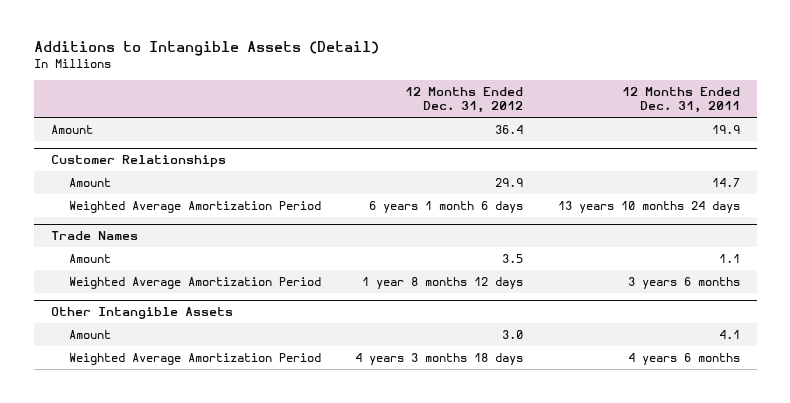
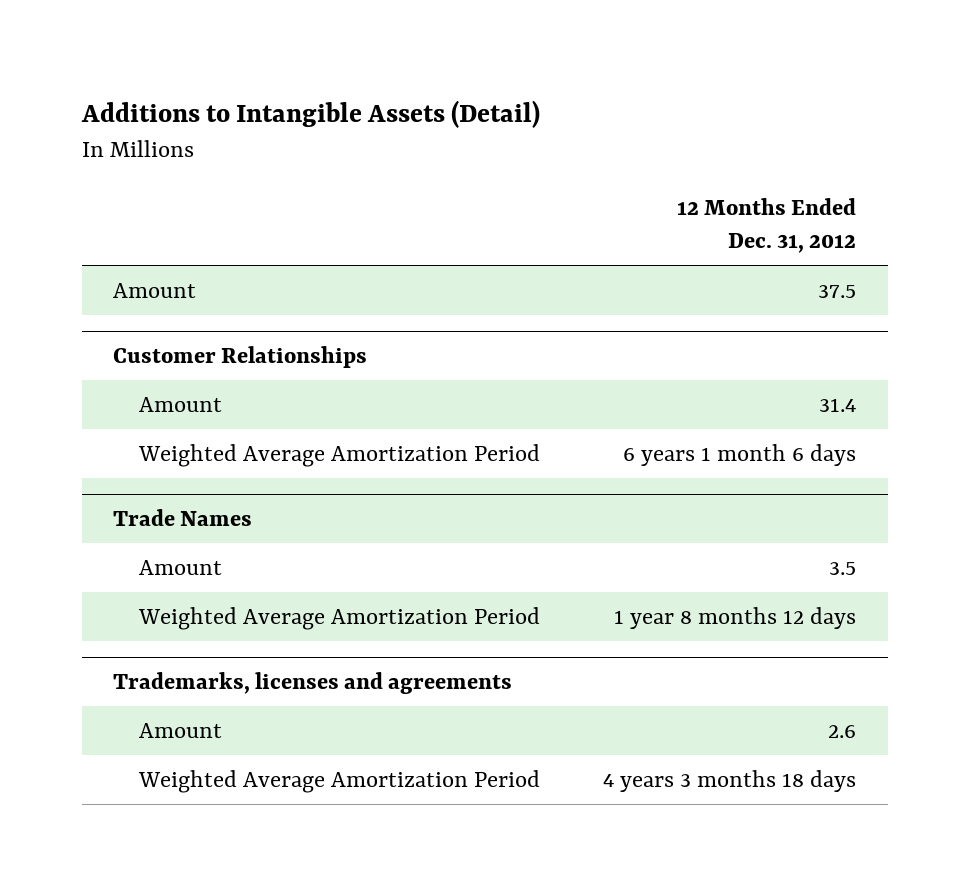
- | 12 Months Ended Dec. 31, 2012 | 12 Months Ended Dec. 31, 2011
+ | 12 Months Ended Dec. 31, 2012
- Amount | 36.4 | 19.9
+ Amount | 37.5
@ Customer Relationships
- Amount | 29.9 | 14.7
+ Amount | 31.4
- Other Intangible Assets
- Amount | 3.0 | 4.1
+ Trademarks, licenses and agreements
+ Amount | 2.6

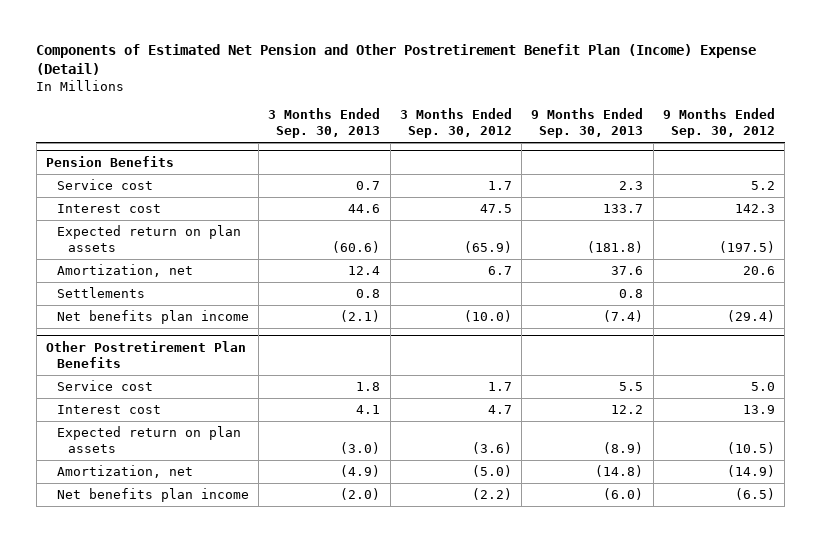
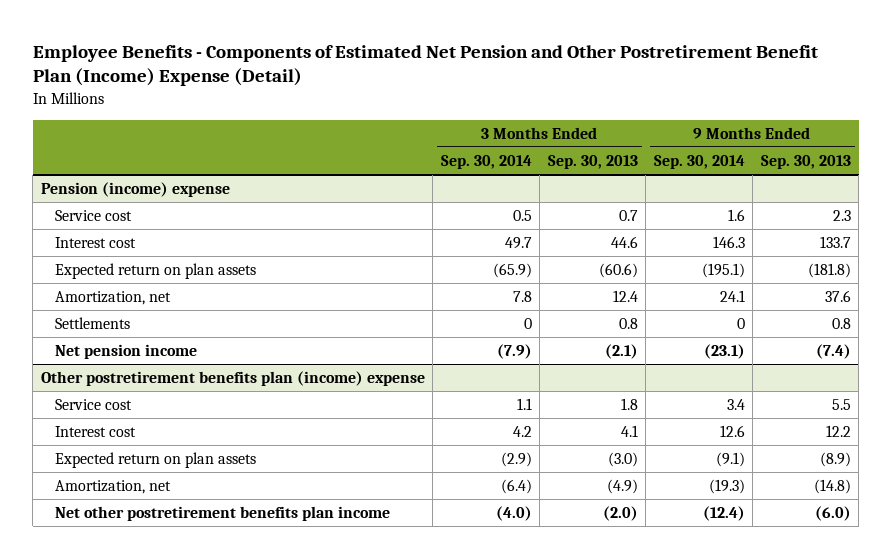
- Components of Estimated Net Pension and Other Postretirement Benefit Plan (Income) Expense (Detail)
+ Employee Benefits - Components of Estimated Net Pension and Other Postretirement Benefit Plan (Income) Expense (Detail)
- | 3 Months Ended Sep. 30, 2013 | 3 Months Ended Sep. 30, 2012 | 9 Months Ended Sep. 30, 2013 | 9 Months Ended Sep. 30, 2012
+ | 3 Months Ended Sep. 30, 2014 | 3 Months Ended Sep. 30, 2013 | 9 Months Ended Sep. 30, 2014 | 9 Months Ended Sep. 30, 2013
- Pension Benefits
+ Pension (income) expense
- Net benefits plan income | (2.1) | (10.0) | (7.4) | (29.4)
- Other Postretirement Plan Benefits
+ Net pension income | (7.9) | (2.1) | (23.1) | (7.4)
+ Other postretirement benefits plan (income) expense
- Net benefits plan income | (2.0) | (2.2) | (6.0) | (6.5)
+ Net other postretirement benefits plan income | (4.0) | (2.0) | (12.4) | (6.0)

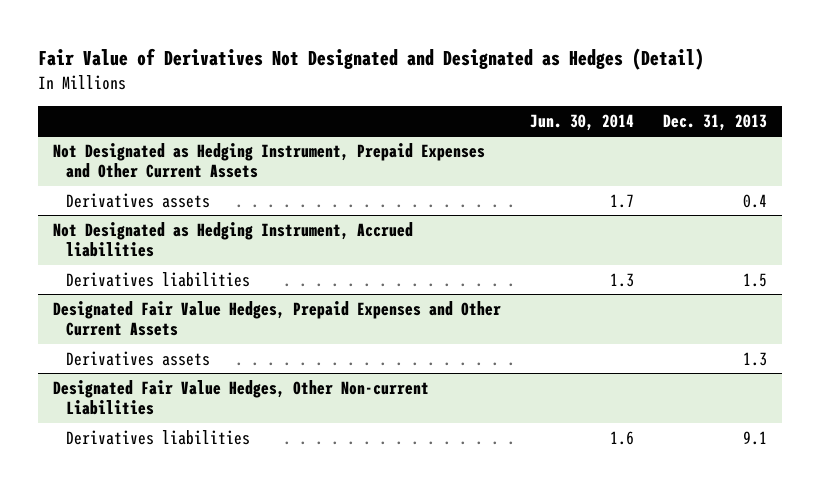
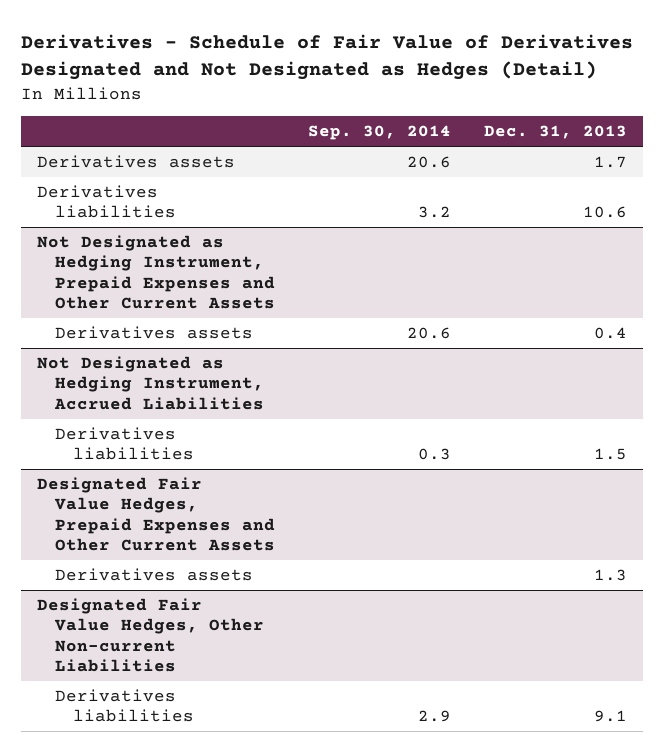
- Fair Value of Derivatives Not Designated and Designated as Hedges (Detail)
+ Derivatives - Schedule of Fair Value of Derivatives Designated and Not Designated as Hedges (Detail)
- | Jun. 30, 2014 | Dec. 31, 2013
+ | Sep. 30, 2014 | Dec. 31, 2013
+ Derivatives assets | 20.6 | 1.7
+ Derivatives liabilities | 3.2 | 10.6
- Not Designated as Hedging Instrument, Accrued liabilities
+ Not Designated as Hedging Instrument, Accrued Liabilities

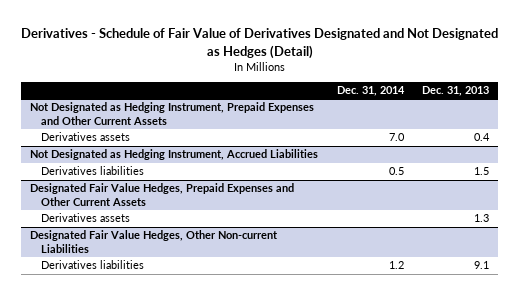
- | Sep. 30, 2014 | Dec. 31, 2013
+ | Dec. 31, 2014 | Dec. 31, 2013
- Derivatives assets | 20.6 | 1.7
- Derivatives liabilities | 3.2 | 10.6

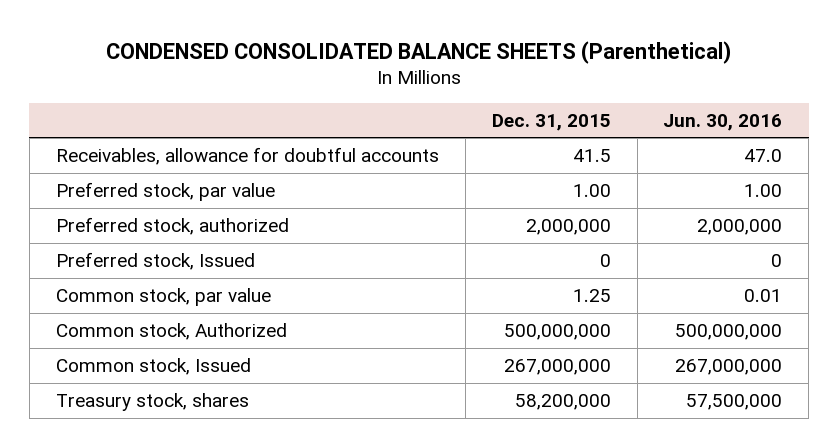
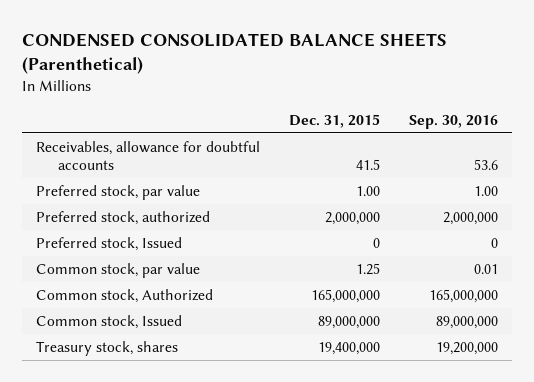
- | Dec. 31, 2015 | Jun. 30, 2016
+ | Dec. 31, 2015 | Sep. 30, 2016
- Common stock, Authorized | 500,000,000 | 500,000,000
- Common stock, Issued | 267,000,000 | 267,000,000
- Treasury stock, shares | 58,200,000 | 57,500,000
+ Common stock, Authorized | 165,000,000 | 165,000,000
+ Common stock, Issued | 89,000,000 | 89,000,000
+ Treasury stock, shares | 19,400,000 | 19,200,000

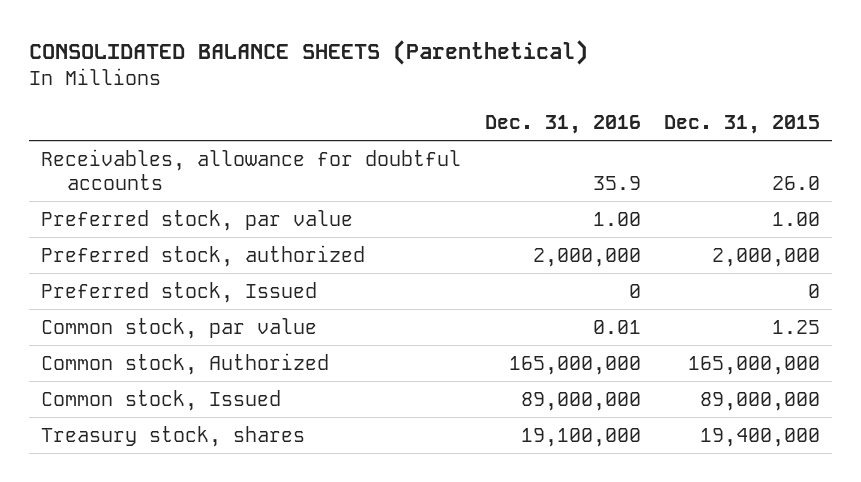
- CONDENSED CONSOLIDATED BALANCE SHEETS (Parenthetical)
+ CONSOLIDATED BALANCE SHEETS (Parenthetical)
- | Dec. 31, 2015 | Sep. 30, 2016
+ | Dec. 31, 2016 | Dec. 31, 2015
- Receivables, allowance for doubtful accounts | 41.5 | 53.6
+ Receivables, allowance for doubtful accounts | 35.9 | 26.0

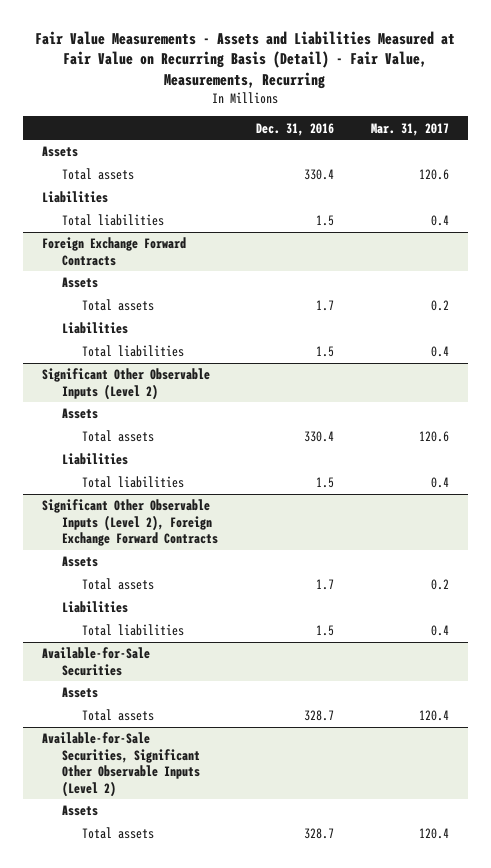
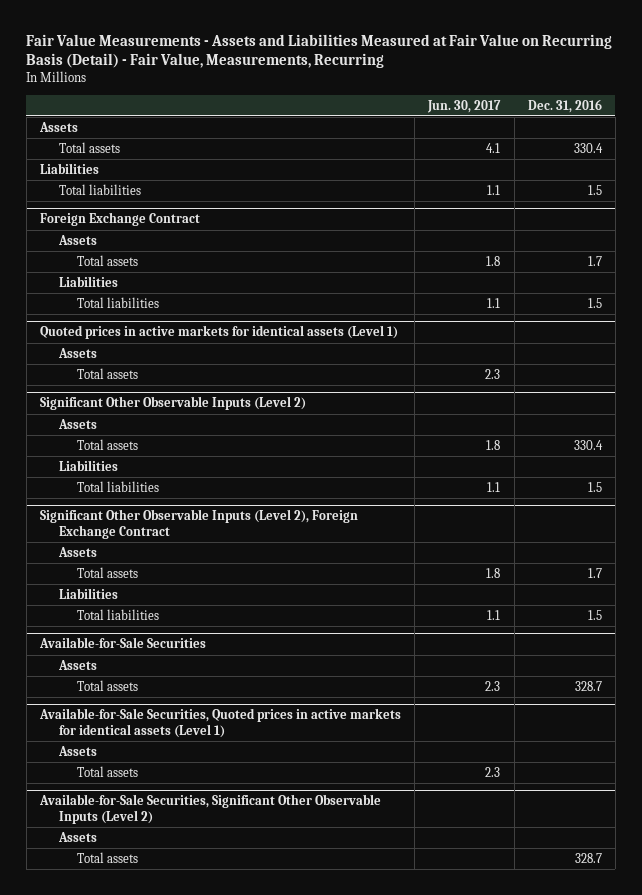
- | Dec. 31, 2016 | Mar. 31, 2017
+ | Jun. 30, 2017 | Dec. 31, 2016
- Foreign Exchange Forward Contracts
+ Foreign Exchange Contract
+ Quoted prices in active markets for identical assets (Level 1)
+ Assets
+ Total assets | 2.3 |
- Significant Other Observable Inputs (Level 2), Foreign Exchange Forward Contracts
+ Significant Other Observable Inputs (Level 2), Foreign Exchange Contract
+ Available-for-Sale Securities, Quoted prices in active markets for identical assets (Level 1)
+ Assets
+ Total assets | 2.3 |

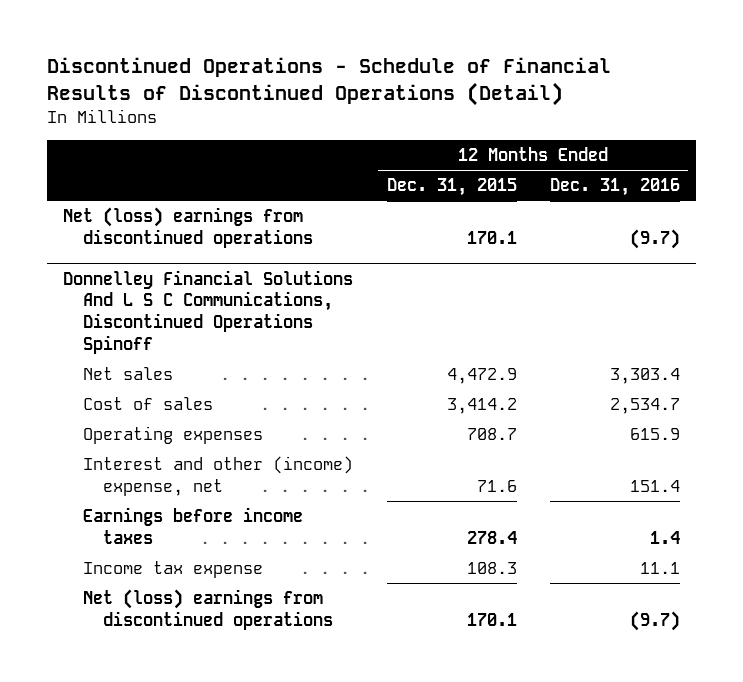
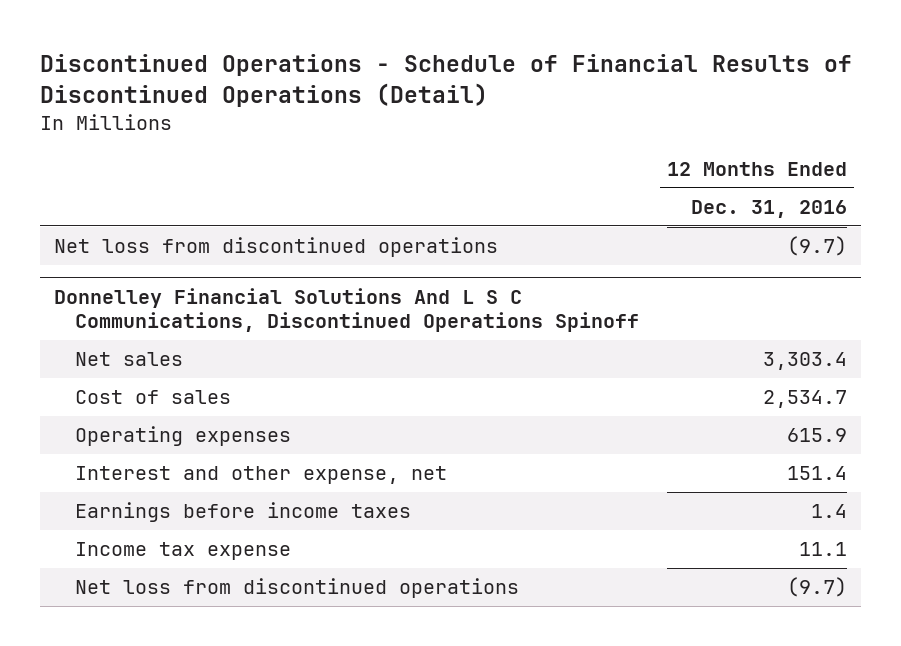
- | 12 Months Ended Dec. 31, 2015 | 12 Months Ended Dec. 31, 2016
+ | 12 Months Ended Dec. 31, 2016
- Net (loss) earnings from discontinued operations | 170.1 | (9.7)
+ Net loss from discontinued operations | (9.7)
@ Donnelley Financial Solutions And L S C Communications, Discontinued Operations Spinoff
- Interest and other (income) expense, net | 71.6 | 151.4
+ Interest and other expense, net | 151.4
- Net (loss) earnings from discontinued operations | 170.1 | (9.7)
+ Net loss from discontinued operations | (9.7)

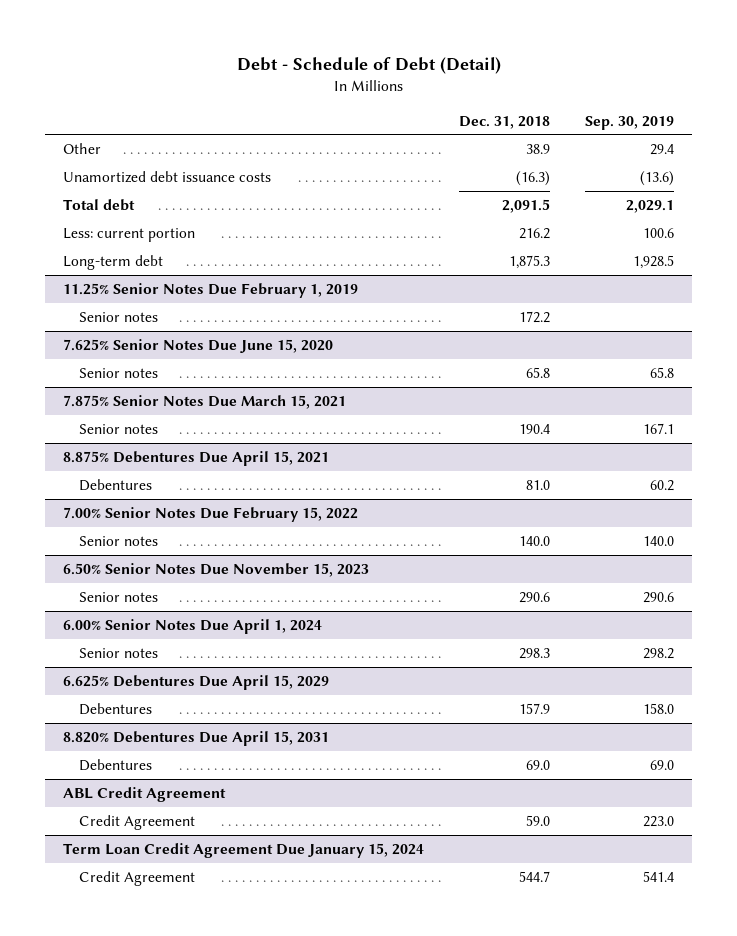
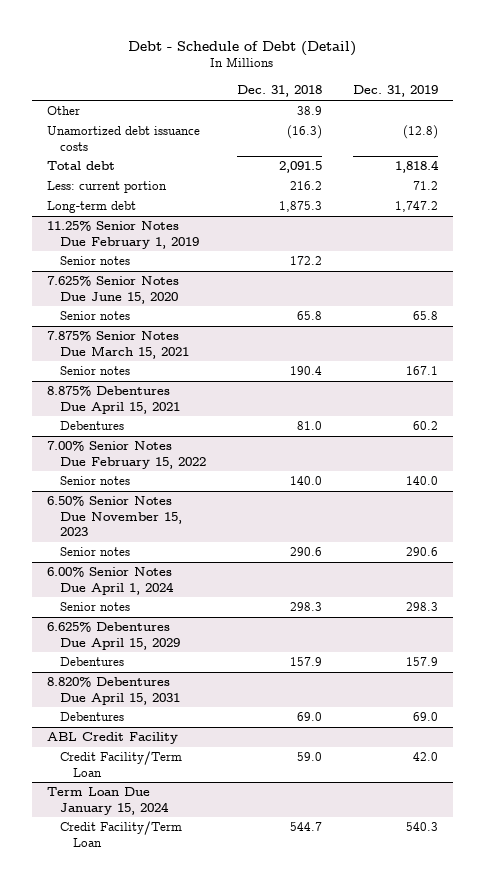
- | Dec. 31, 2018 | Sep. 30, 2019
+ | Dec. 31, 2018 | Dec. 31, 2019
- ABL Credit Agreement
- Credit Agreement | 59.0 | 223.0
- Term Loan Credit Agreement Due January 15, 2024
- Credit Agreement | 544.7 | 541.4
+ ABL Credit Facility
+ Credit Facility/Term Loan | 59.0 | 42.0
+ Term Loan Due January 15, 2024
+ Credit Facility/Term Loan | 544.7 | 540.3

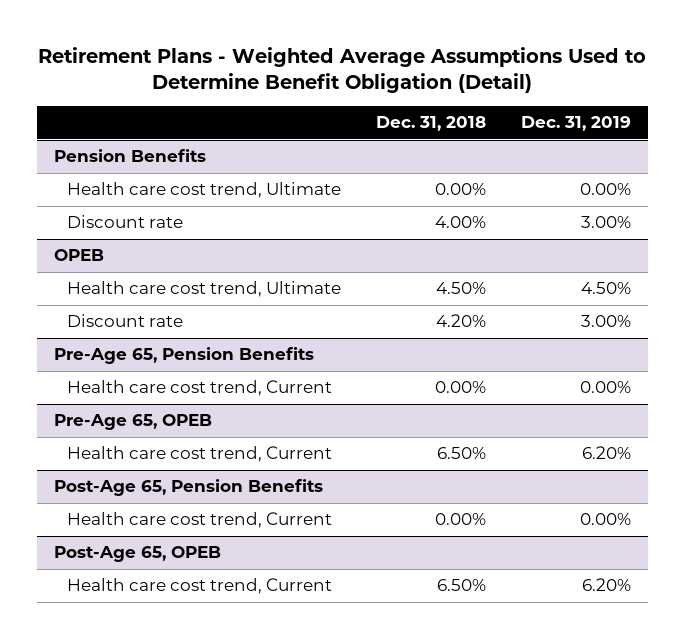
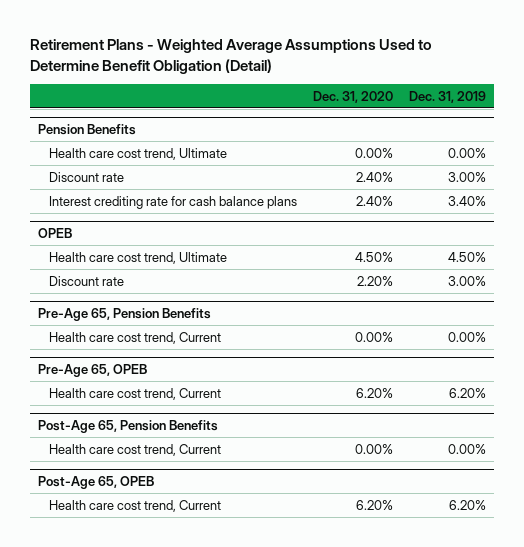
- | Dec. 31, 2018 | Dec. 31, 2019
+ | Dec. 31, 2020 | Dec. 31, 2019
@ Pension Benefits
+ Interest crediting rate for cash balance plans | 2.40% | 3.40%

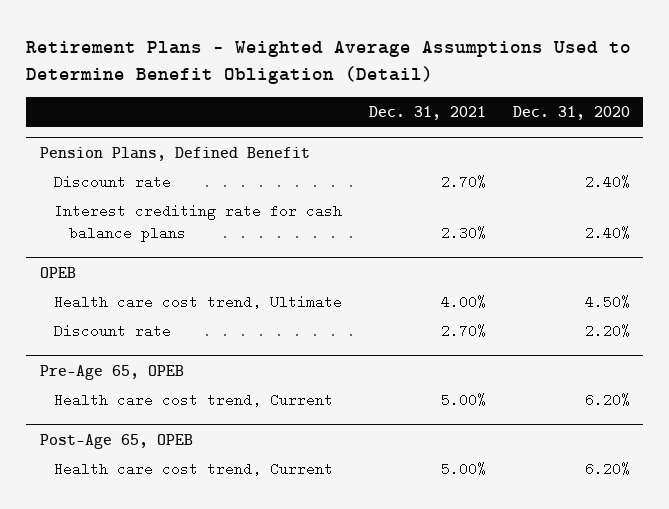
- | Dec. 31, 2020 | Dec. 31, 2019
+ | Dec. 31, 2021 | Dec. 31, 2020
- Pension Benefits
- Health care cost trend, Ultimate | 0.00% | 0.00%
+ Pension Plans, Defined Benefit
- Pre-Age 65, Pension Benefits
- Health care cost trend, Current | 0.00% | 0.00%
- Post-Age 65, Pension Benefits
- Health care cost trend, Current | 0.00% | 0.00%

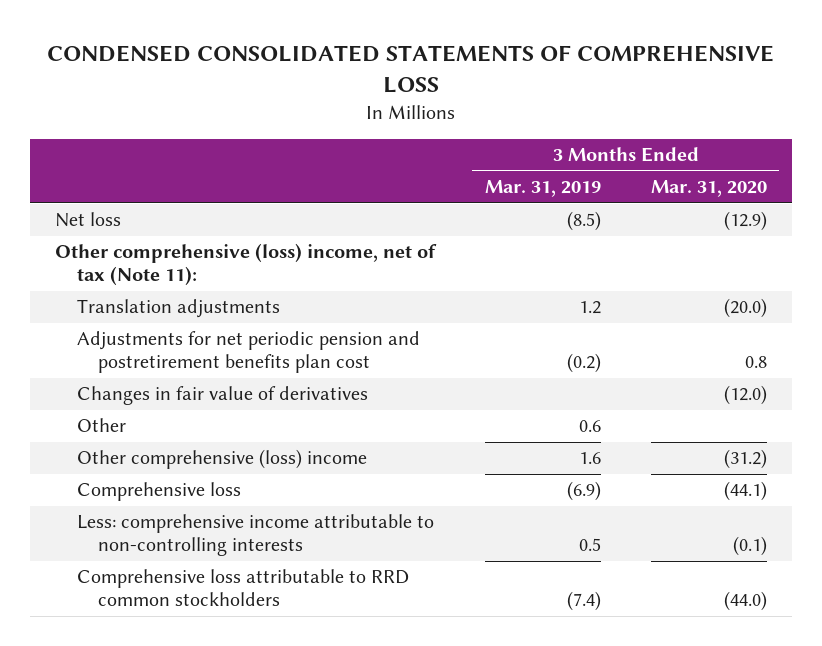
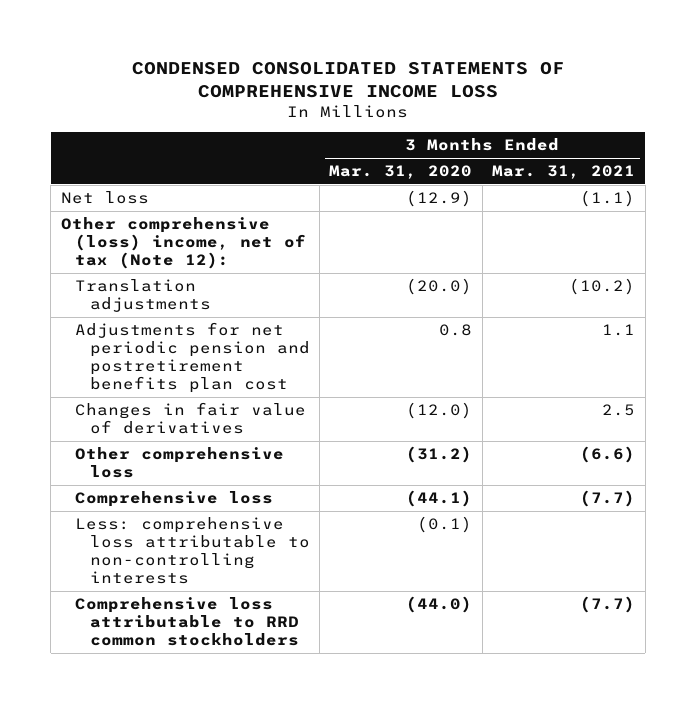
- CONDENSED CONSOLIDATED STATEMENTS OF COMPREHENSIVE LOSS
+ CONDENSED CONSOLIDATED STATEMENTS OF COMPREHENSIVE INCOME LOSS
- | 3 Months Ended Mar. 31, 2019 | 3 Months Ended Mar. 31, 2020
+ | 3 Months Ended Mar. 31, 2020 | 3 Months Ended Mar. 31, 2021
- Other comprehensive (loss) income, net of tax (Note 11):
+ Other comprehensive (loss) income, net of tax (Note 12):
- Other | 0.6 |
- Other comprehensive (loss) income | 1.6 | (31.2)
+ Other comprehensive loss | (31.2) | (6.6)
- Less: comprehensive income attributable to non-controlling interests | 0.5 | (0.1)
+ Less: comprehensive loss attributable to non-controlling interests | (0.1) |

